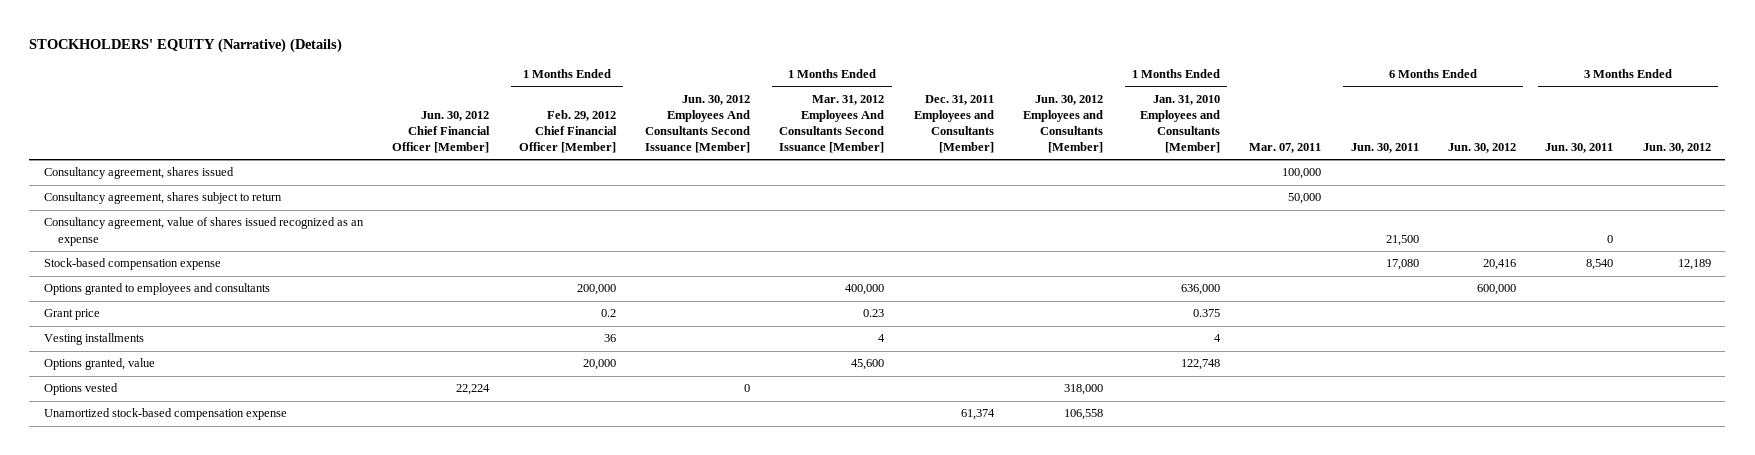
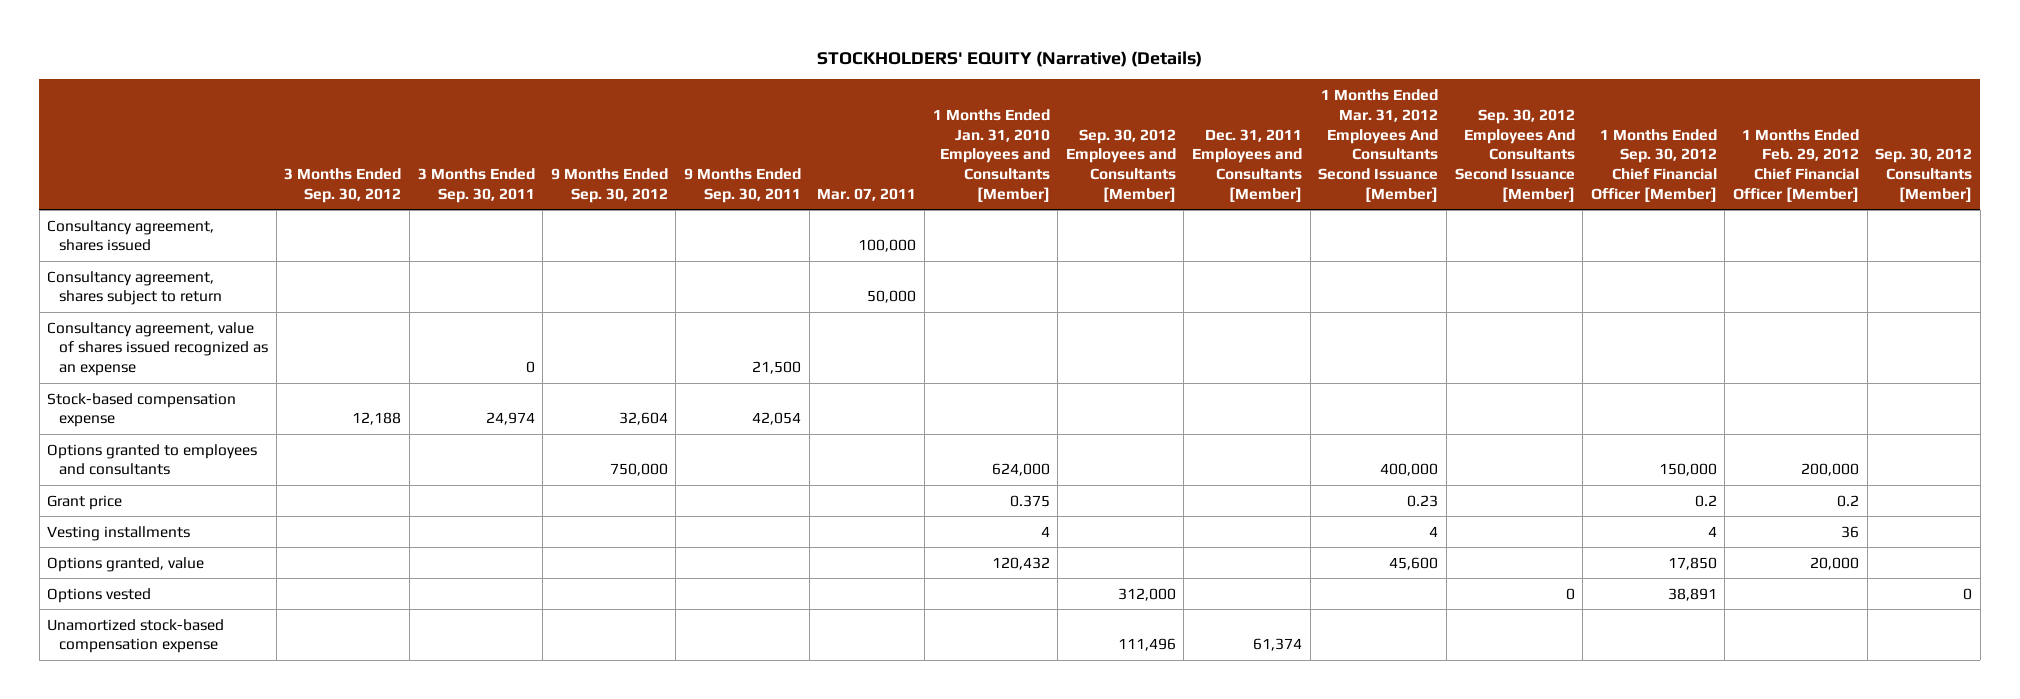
- | Jun. 30, 2012 Chief Financial Officer [Member] | 1 Months Ended Feb. 29, 2012 Chief Financial Officer [Member] | Jun. 30, 2012 Employees And Consultants Second Issuance [Member] | 1 Months Ended Mar. 31, 2012 Employees And Consultants Second Issuance [Member] | Dec. 31, 2011 Employees and Consultants [Member] | Jun. 30, 2012 Employees and Consultants [Member] | 1 Months Ended Jan. 31, 2010 Employees and Consultants [Member] | Mar. 07, 2011 | 6 Months Ended Jun. 30, 2011 | 6 Months Ended Jun. 30, 2012 | 3 Months Ended Jun. 30, 2011 | 3 Months Ended Jun. 30, 2012
+ | 3 Months Ended Sep. 30, 2012 | 3 Months Ended Sep. 30, 2011 | 9 Months Ended Sep. 30, 2012 | 9 Months Ended Sep. 30, 2011 | Mar. 07, 2011 | 1 Months Ended Jan. 31, 2010 Employees and Consultants [Member] | Sep. 30, 2012 Employees and Consultants [Member] | Dec. 31, 2011 Employees and Consultants [Member] | 1 Months Ended Mar. 31, 2012 Employees And Consultants Second Issuance [Member] | Sep. 30, 2012 Employees And Consultants Second Issuance [Member] | 1 Months Ended Sep. 30, 2012 Chief Financial Officer [Member] | 1 Months Ended Feb. 29, 2012 Chief Financial Officer [Member] | Sep. 30, 2012 Consultants [Member]
- Options granted to employees and consultants | | 200,000 | | 400,000 | | | 636,000 | | | 600,000 | |
+ Options granted to employees and consultants | | | 750,000 | | | 624,000 | | | 400,000 | | 150,000 | 200,000 |
- Options granted, value | | 20,000 | | 45,600 | | | 122,748 | | | | |
+ Options granted, value | | | | | | 120,432 | | | 45,600 | | 17,850 | 20,000 |

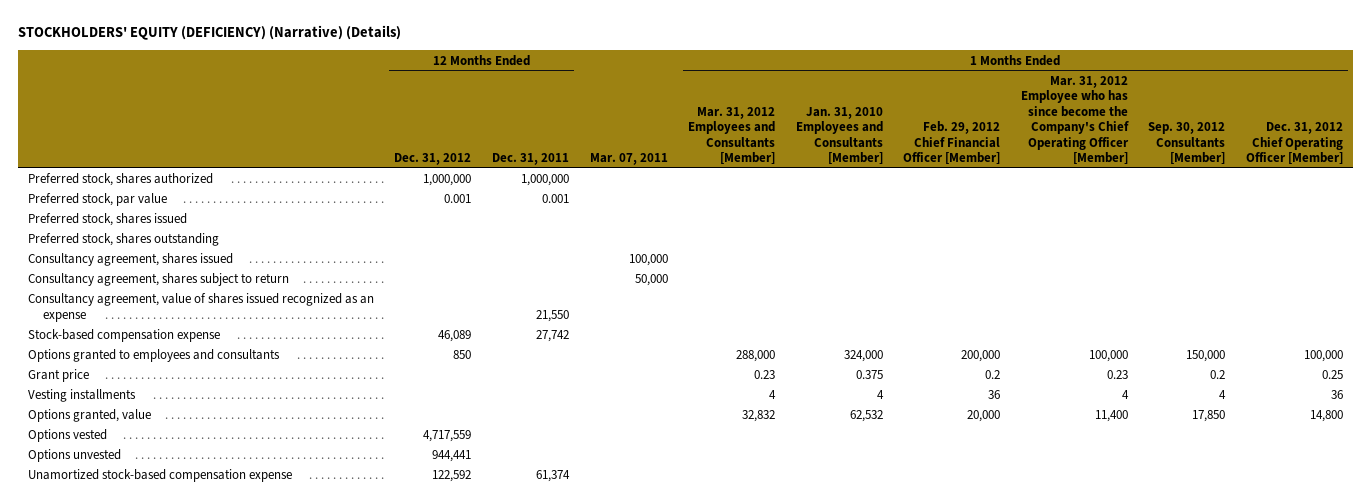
- STOCKHOLDERS' EQUITY (Narrative) (Details)
+ STOCKHOLDERS' EQUITY (DEFICIENCY) (Narrative) (Details)
- | 3 Months Ended Sep. 30, 2012 | 3 Months Ended Sep. 30, 2011 | 9 Months Ended Sep. 30, 2012 | 9 Months Ended Sep. 30, 2011 | Mar. 07, 2011 | 1 Months Ended Jan. 31, 2010 Employees and Consultants [Member] | Sep. 30, 2012 Employees and Consultants [Member] | Dec. 31, 2011 Employees and Consultants [Member] | 1 Months Ended Mar. 31, 2012 Employees And Consultants Second Issuance [Member] | Sep. 30, 2012 Employees And Consultants Second Issuance [Member] | 1 Months Ended Sep. 30, 2012 Chief Financial Officer [Member] | 1 Months Ended Feb. 29, 2012 Chief Financial Officer [Member] | Sep. 30, 2012 Consultants [Member]
+ | 12 Months Ended Dec. 31, 2012 | 12 Months Ended Dec. 31, 2011 | Mar. 07, 2011 | 1 Months Ended Mar. 31, 2012 Employees and Consultants [Member] | 1 Months Ended Jan. 31, 2010 Employees and Consultants [Member] | 1 Months Ended Feb. 29, 2012 Chief Financial Officer [Member] | 1 Months Ended Mar. 31, 2012 Employee who has since become the Company's Chief Operating Officer [Member] | 1 Months Ended Sep. 30, 2012 Consultants [Member] | 1 Months Ended Dec. 31, 2012 Chief Operating Officer [Member]
+ Preferred stock, shares authorized | 1,000,000 | 1,000,000 | | | | | | |
+ Preferred stock, par value | 0.001 | 0.001 | | | | | | |
+ Preferred stock, shares issued
+ Preferred stock, shares outstanding
- Options granted to employees and consultants | | | 750,000 | | | 624,000 | | | 400,000 | | 150,000 | 200,000 |
+ Options granted to employees and consultants | 850 | | | 288,000 | 324,000 | 200,000 | 100,000 | 150,000 | 100,000
- Options granted, value | | | | | | 120,432 | | | 45,600 | | 17,850 | 20,000 |
+ Options granted, value | | | | 32,832 | 62,532 | 20,000 | 11,400 | 17,850 | 14,800
+ Options unvested | 944,441 | | | | | | | |

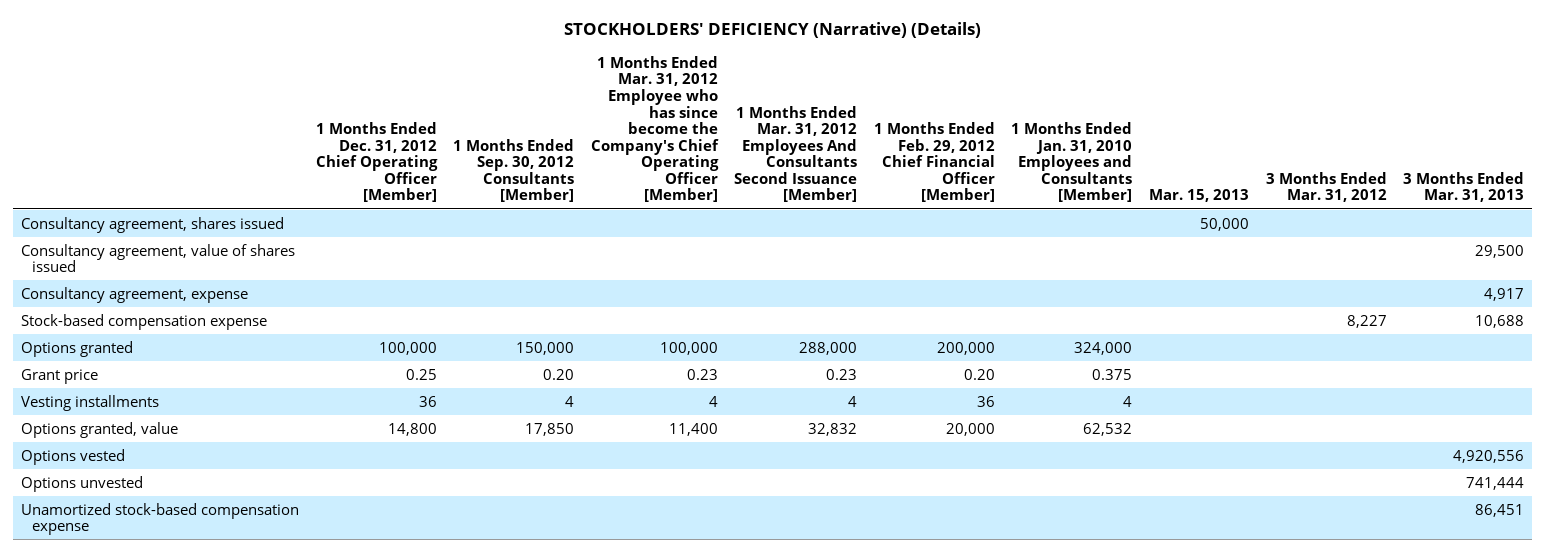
- STOCKHOLDERS' EQUITY (DEFICIENCY) (Narrative) (Details)
+ STOCKHOLDERS' DEFICIENCY (Narrative) (Details)
- | 12 Months Ended Dec. 31, 2012 | 12 Months Ended Dec. 31, 2011 | Mar. 07, 2011 | 1 Months Ended Mar. 31, 2012 Employees and Consultants [Member] | 1 Months Ended Jan. 31, 2010 Employees and Consultants [Member] | 1 Months Ended Feb. 29, 2012 Chief Financial Officer [Member] | 1 Months Ended Mar. 31, 2012 Employee who has since become the Company's Chief Operating Officer [Member] | 1 Months Ended Sep. 30, 2012 Consultants [Member] | 1 Months Ended Dec. 31, 2012 Chief Operating Officer [Member]
+ | 1 Months Ended Dec. 31, 2012 Chief Operating Officer [Member] | 1 Months Ended Sep. 30, 2012 Consultants [Member] | 1 Months Ended Mar. 31, 2012 Employee who has since become the Company's Chief Operating Officer [Member] | 1 Months Ended Mar. 31, 2012 Employees And Consultants Second Issuance [Member] | 1 Months Ended Feb. 29, 2012 Chief Financial Officer [Member] | 1 Months Ended Jan. 31, 2010 Employees and Consultants [Member] | Mar. 15, 2013 | 3 Months Ended Mar. 31, 2012 | 3 Months Ended Mar. 31, 2013
- Preferred stock, shares authorized | 1,000,000 | 1,000,000 | | | | | | |
- Preferred stock, par value | 0.001 | 0.001 | | | | | | |
- Preferred stock, shares issued
- Preferred stock, shares outstanding
- Consultancy agreement, shares subject to return | | | 50,000 | | | | | |
- Consultancy agreement, value of shares issued recognized as an expense | | 21,550 | | | | | | |
+ Consultancy agreement, value of shares issued | | | | | | | | | 29,500
+ Consultancy agreement, expense | | | | | | | | | 4,917
- Options granted to employees and consultants | 850 | | | 288,000 | 324,000 | 200,000 | 100,000 | 150,000 | 100,000
- Grant price | | | | 0.23 | 0.375 | 0.2 | 0.23 | 0.2 | 0.25
+ Options granted | 100,000 | 150,000 | 100,000 | 288,000 | 200,000 | 324,000 | | |
+ Grant price | 0.25 | 0.20 | 0.23 | 0.23 | 0.20 | 0.375 | | |

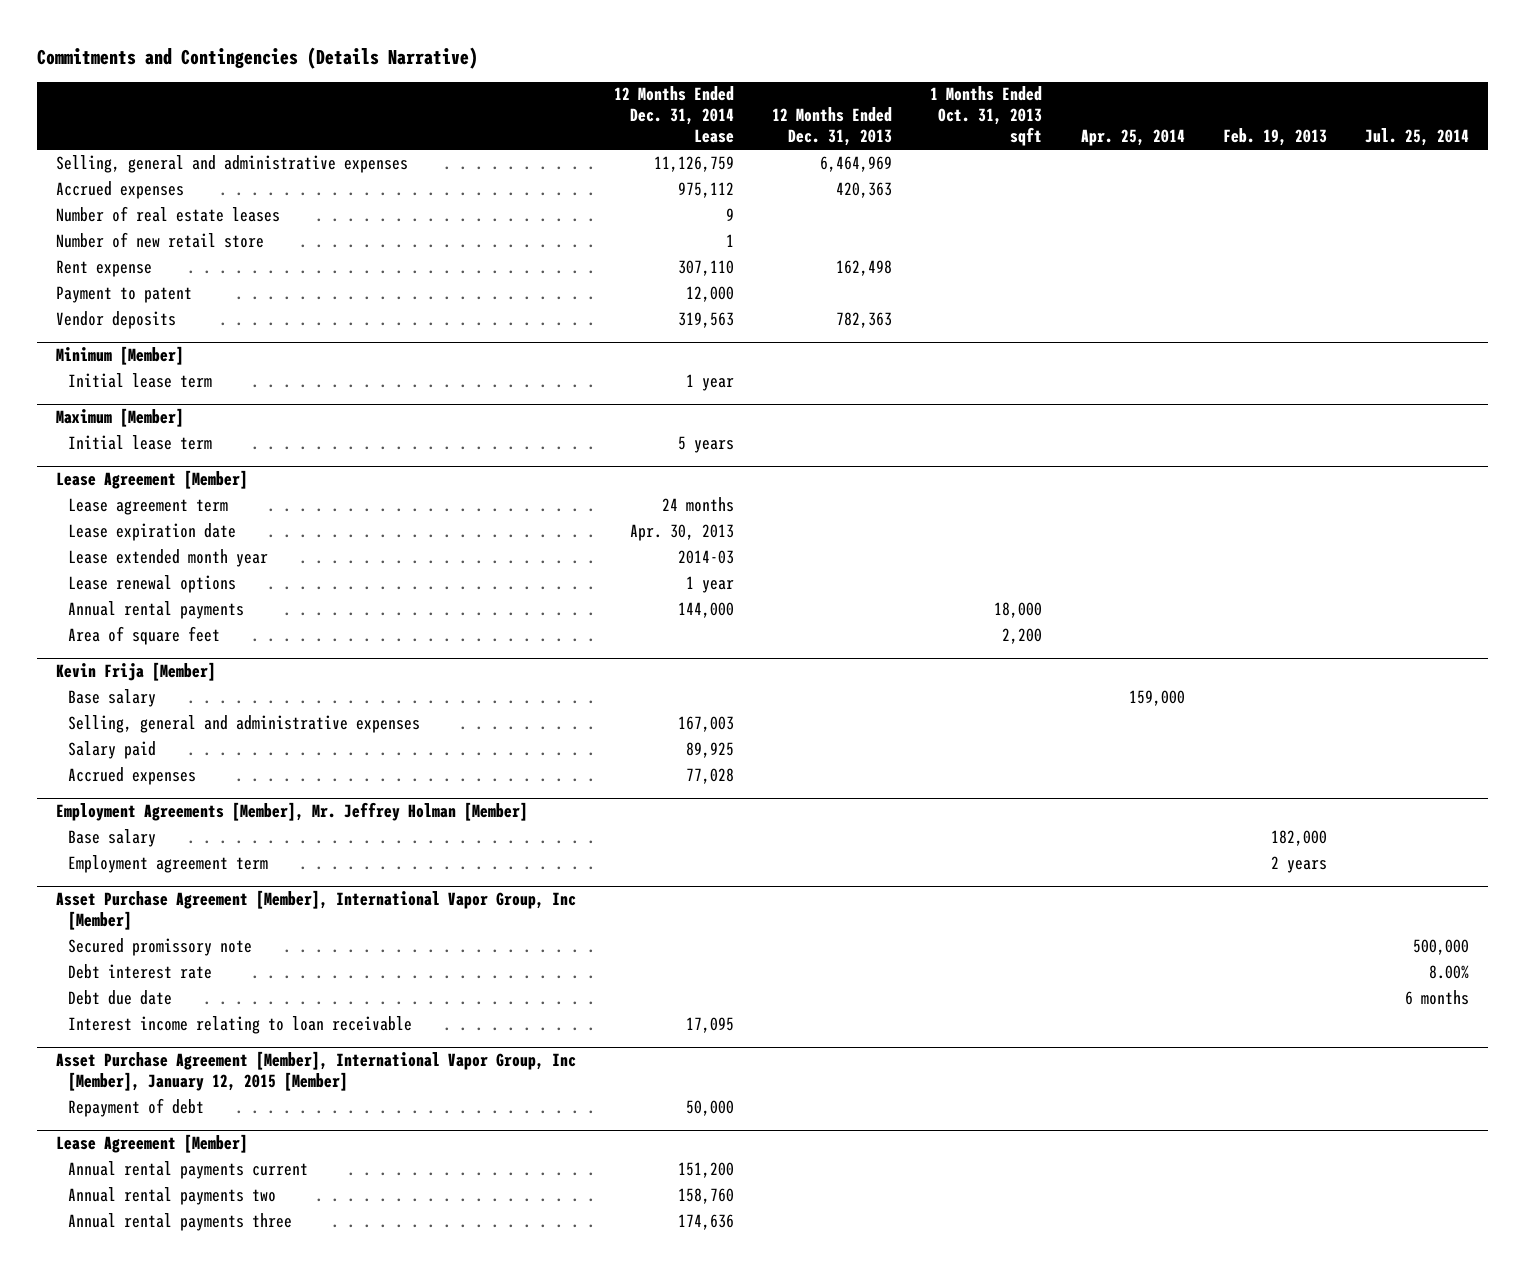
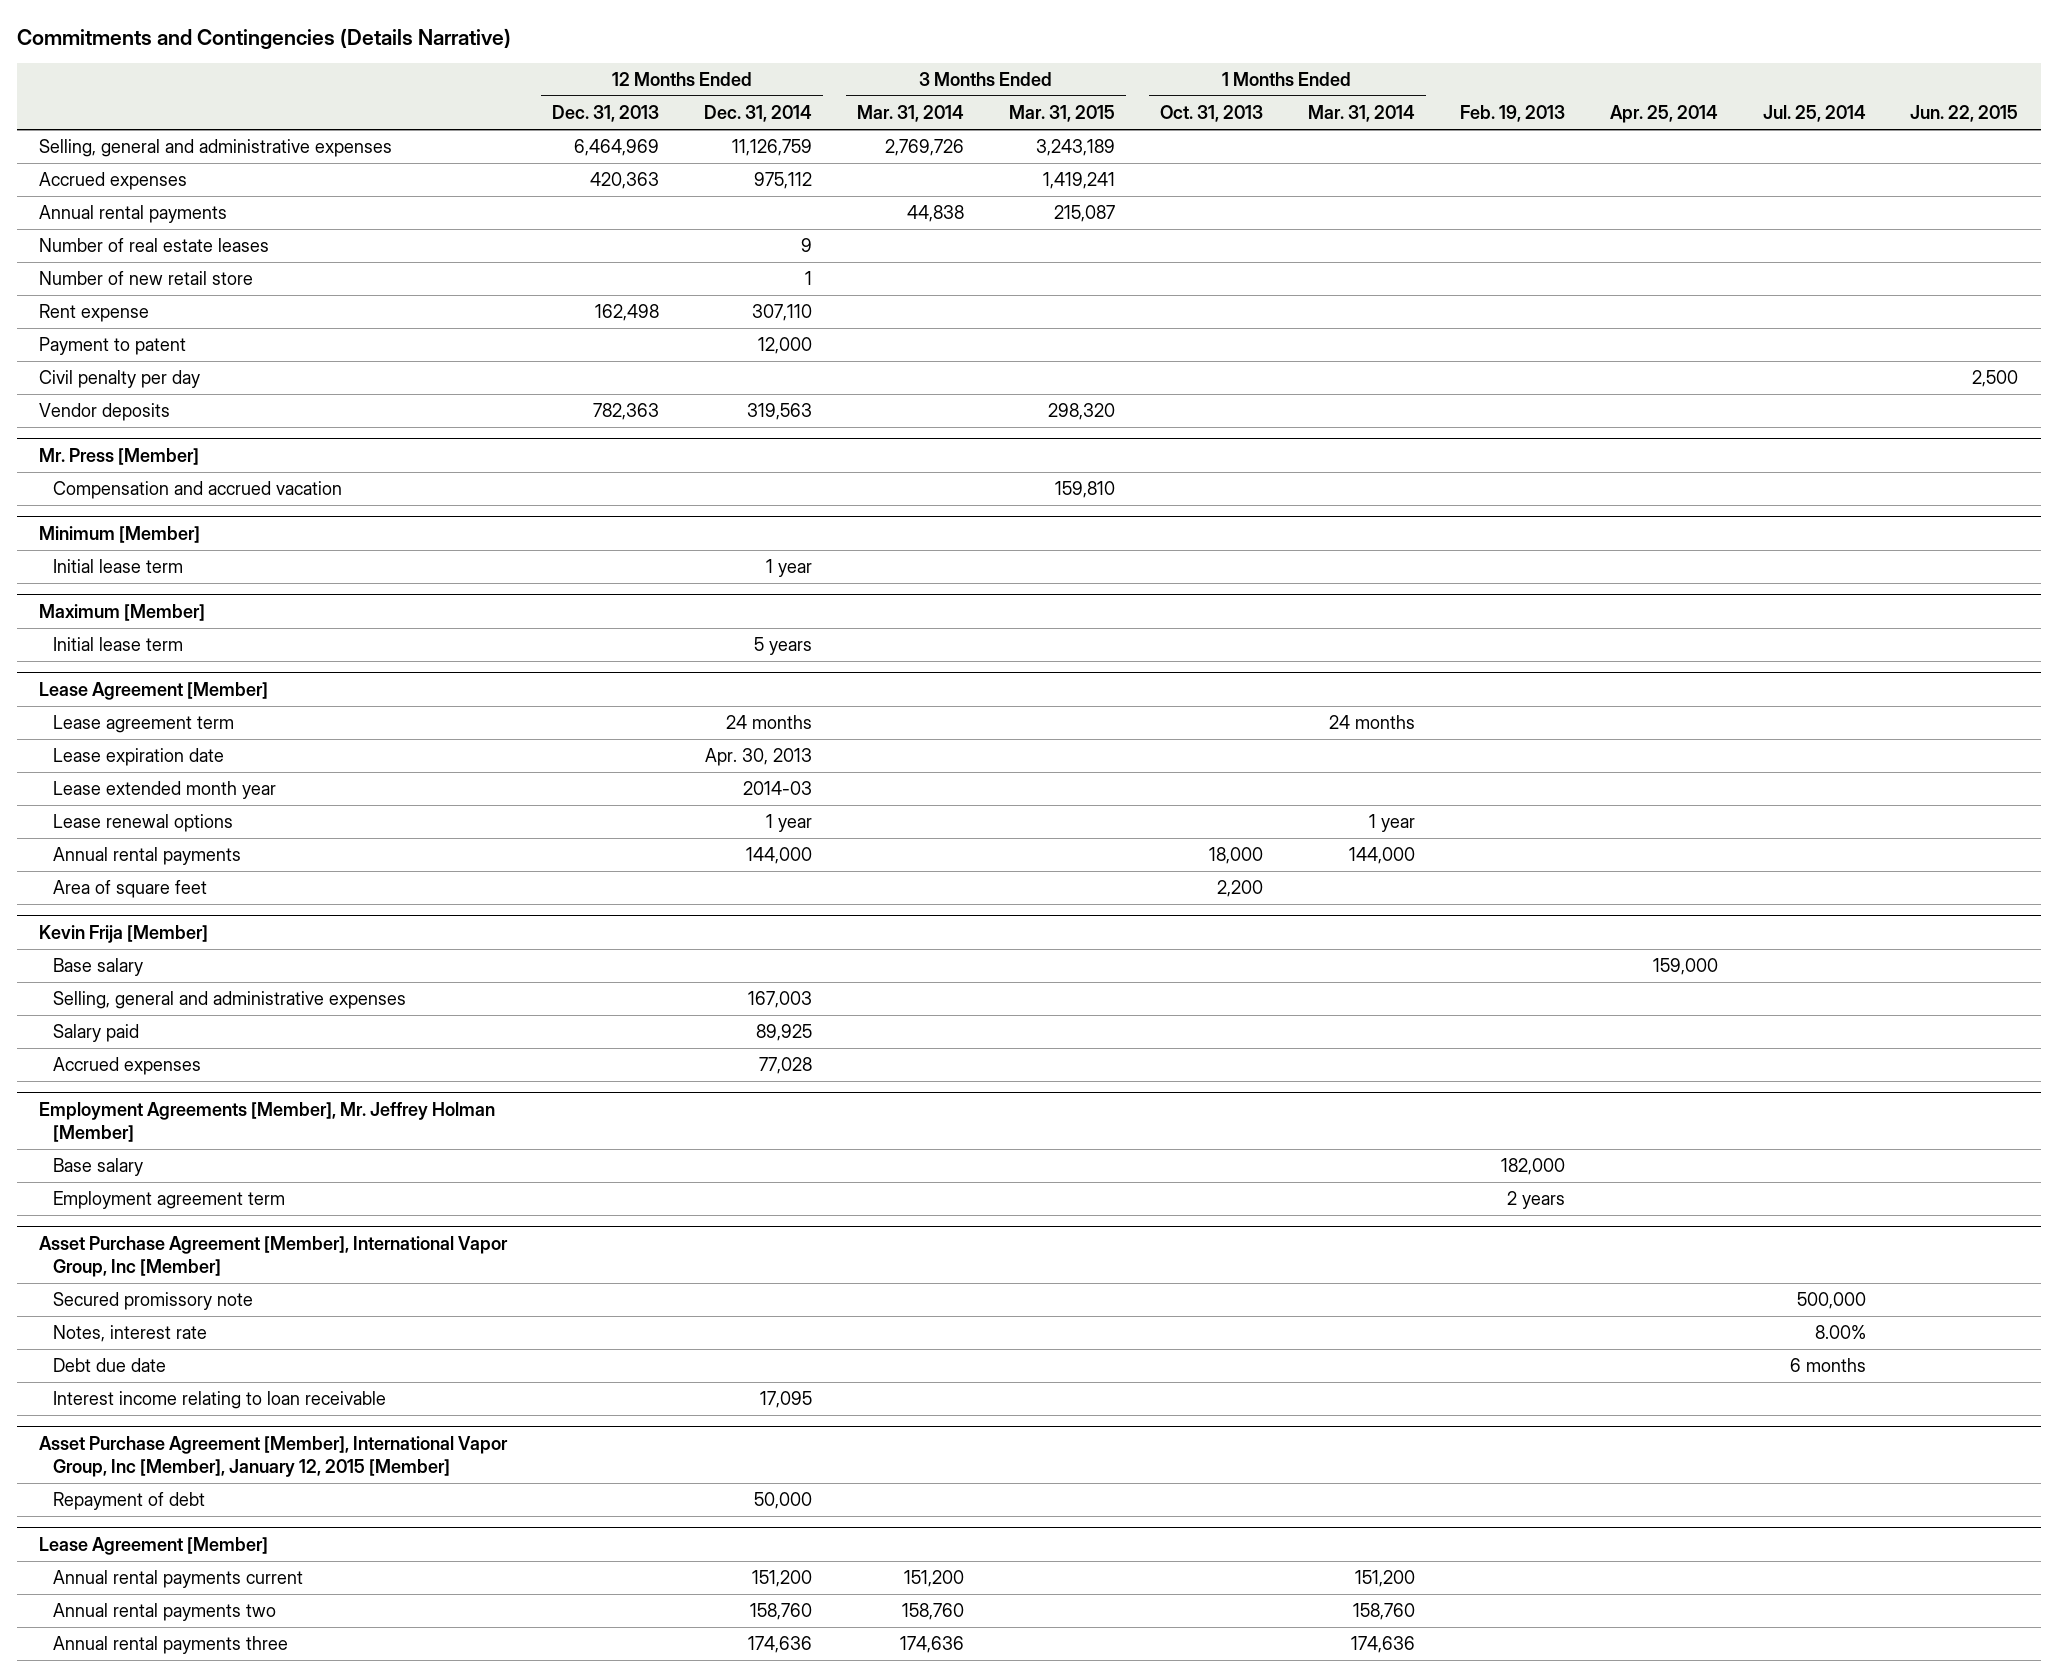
- | 12 Months Ended Dec. 31, 2014 Lease | 12 Months Ended Dec. 31, 2013 | 1 Months Ended Oct. 31, 2013 sqft | Apr. 25, 2014 | Feb. 19, 2013 | Jul. 25, 2014
+ | 12 Months Ended Dec. 31, 2013 | 12 Months Ended Dec. 31, 2014 | 3 Months Ended Mar. 31, 2014 | 3 Months Ended Mar. 31, 2015 | 1 Months Ended Oct. 31, 2013 | 1 Months Ended Mar. 31, 2014 | Feb. 19, 2013 | Apr. 25, 2014 | Jul. 25, 2014 | Jun. 22, 2015
+ Annual rental payments | | | 44,838 | 215,087 | | | | | |
+ Civil penalty per day | | | | | | | | | | 2,500
+ Mr. Press [Member]
+ Compensation and accrued vacation | | | | 159,810 | | | | | |
@ Asset Purchase Agreement [Member], International Vapor Group, Inc [Member]
- Debt interest rate | | | | | | 8.00%
+ Notes, interest rate | | | | | | | | | 8.00% |

